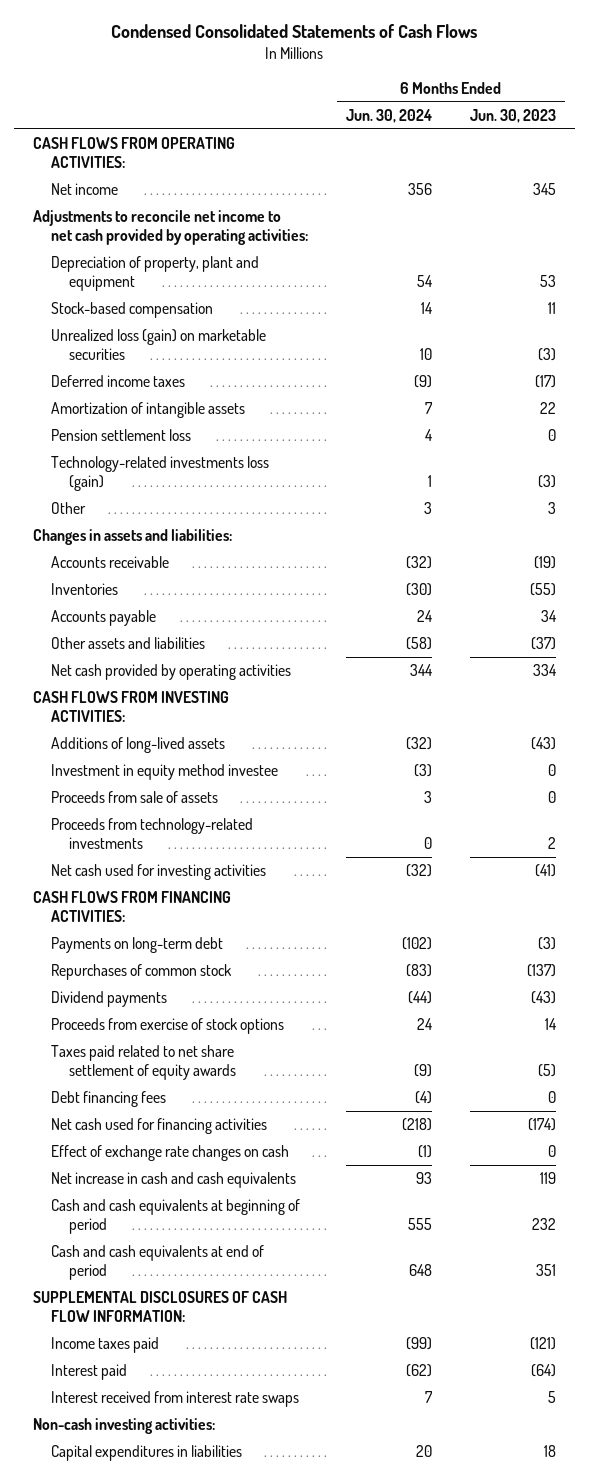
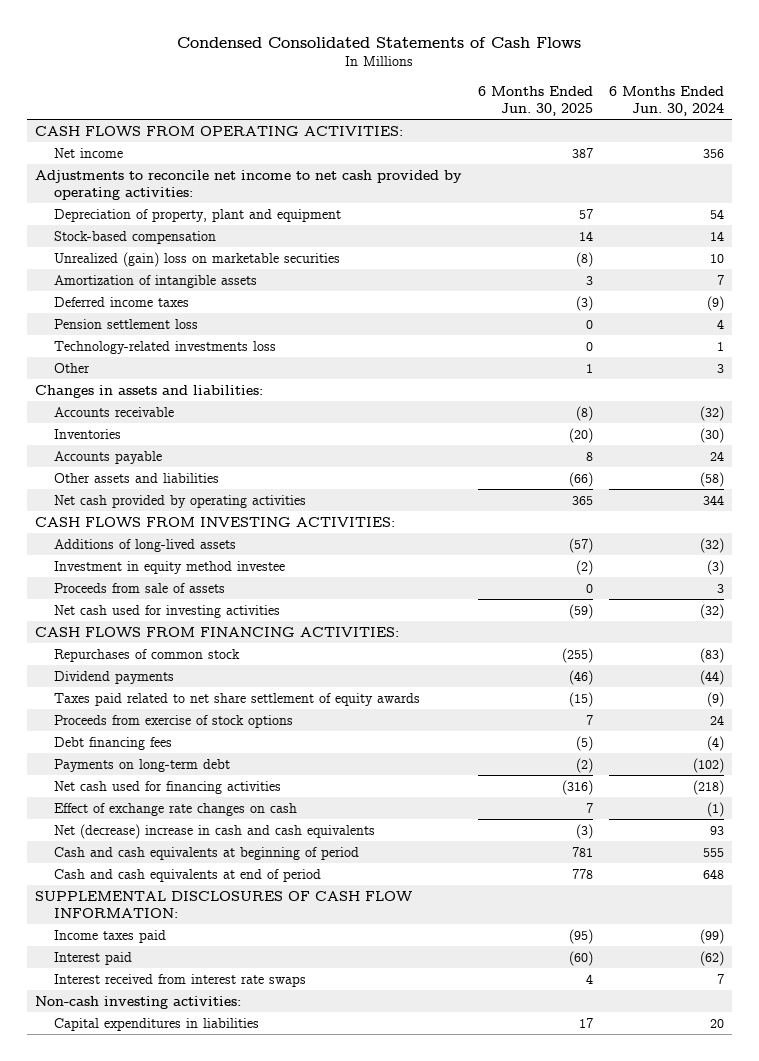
- | 6 Months Ended Jun. 30, 2024 | 6 Months Ended Jun. 30, 2023
+ | 6 Months Ended Jun. 30, 2025 | 6 Months Ended Jun. 30, 2024
- Unrealized loss (gain) on marketable securities | 10 | (3)
+ Unrealized (gain) loss on marketable securities | (8) | 10
moved down: Deferred income taxes | (3) | (9)
- Technology-related investments loss (gain) | 1 | (3)
+ Technology-related investments loss | 0 | 1
- Proceeds from technology-related investments | 0 | 2
moved down: Proceeds from exercise of stock options | 7 | 24
moved down: Payments on long-term debt | (2) | (102)
- Net increase in cash and cash equivalents | 93 | 119
+ Net (decrease) increase in cash and cash equivalents | (3) | 93

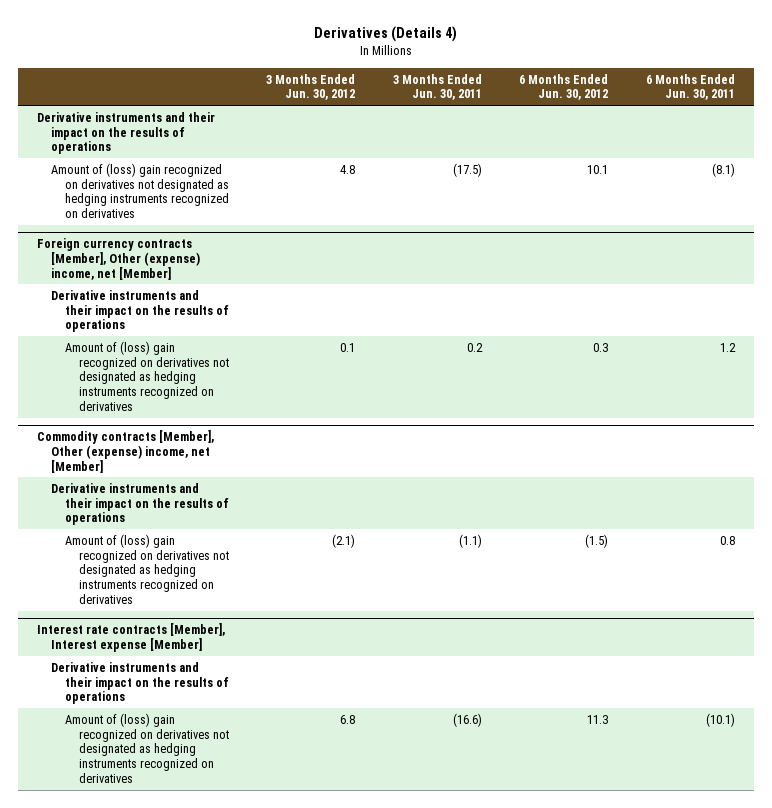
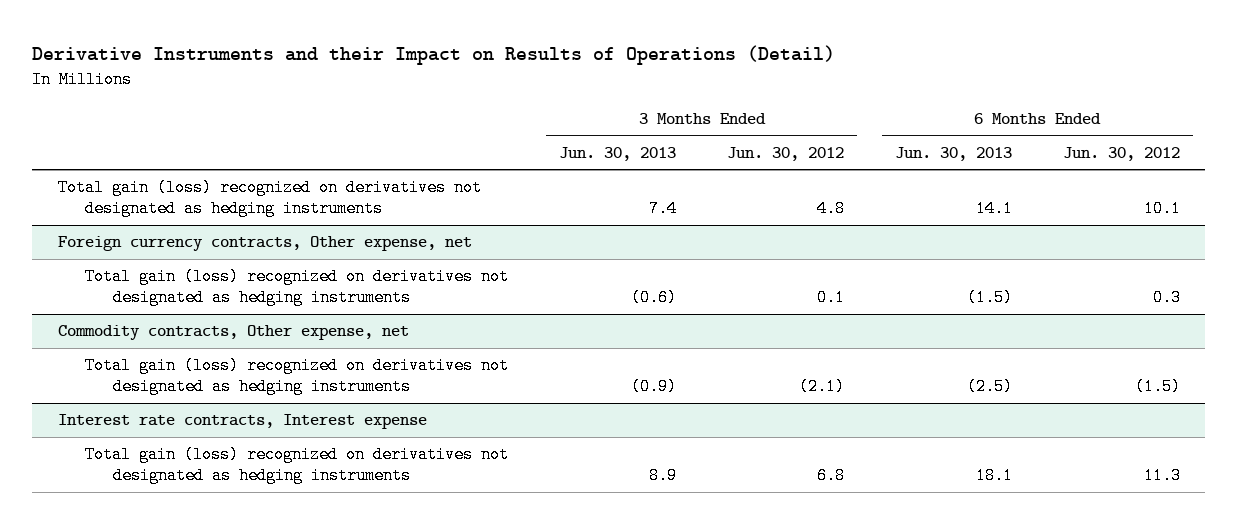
- Derivatives (Details 4)
+ Derivative Instruments and their Impact on Results of Operations (Detail)
- | 3 Months Ended Jun. 30, 2012 | 3 Months Ended Jun. 30, 2011 | 6 Months Ended Jun. 30, 2012 | 6 Months Ended Jun. 30, 2011
+ | 3 Months Ended Jun. 30, 2013 | 3 Months Ended Jun. 30, 2012 | 6 Months Ended Jun. 30, 2013 | 6 Months Ended Jun. 30, 2012
- Derivative instruments and their impact on the results of operations
- Amount of (loss) gain recognized on derivatives not designated as hedging instruments recognized on derivatives | 4.8 | (17.5) | 10.1 | (8.1)
- Foreign currency contracts [Member], Other (expense) income, net [Member]
- Derivative instruments and their impact on the results of operations
- Amount of (loss) gain recognized on derivatives not designated as hedging instruments recognized on derivatives | 0.1 | 0.2 | 0.3 | 1.2
- Commodity contracts [Member], Other (expense) income, net [Member]
- Derivative instruments and their impact on the results of operations
- Amount of (loss) gain recognized on derivatives not designated as hedging instruments recognized on derivatives | (2.1) | (1.1) | (1.5) | 0.8
- Interest rate contracts [Member], Interest expense [Member]
- Derivative instruments and their impact on the results of operations
- Amount of (loss) gain recognized on derivatives not designated as hedging instruments recognized on derivatives | 6.8 | (16.6) | 11.3 | (10.1)
+ Total gain (loss) recognized on derivatives not designated as hedging instruments | 7.4 | 4.8 | 14.1 | 10.1
+ Foreign currency contracts, Other expense, net
+ Total gain (loss) recognized on derivatives not designated as hedging instruments | (0.6) | 0.1 | (1.5) | 0.3
+ Commodity contracts, Other expense, net
+ Total gain (loss) recognized on derivatives not designated as hedging instruments | (0.9) | (2.1) | (2.5) | (1.5)
+ Interest rate contracts, Interest expense
+ Total gain (loss) recognized on derivatives not designated as hedging instruments | 8.9 | 6.8 | 18.1 | 11.3

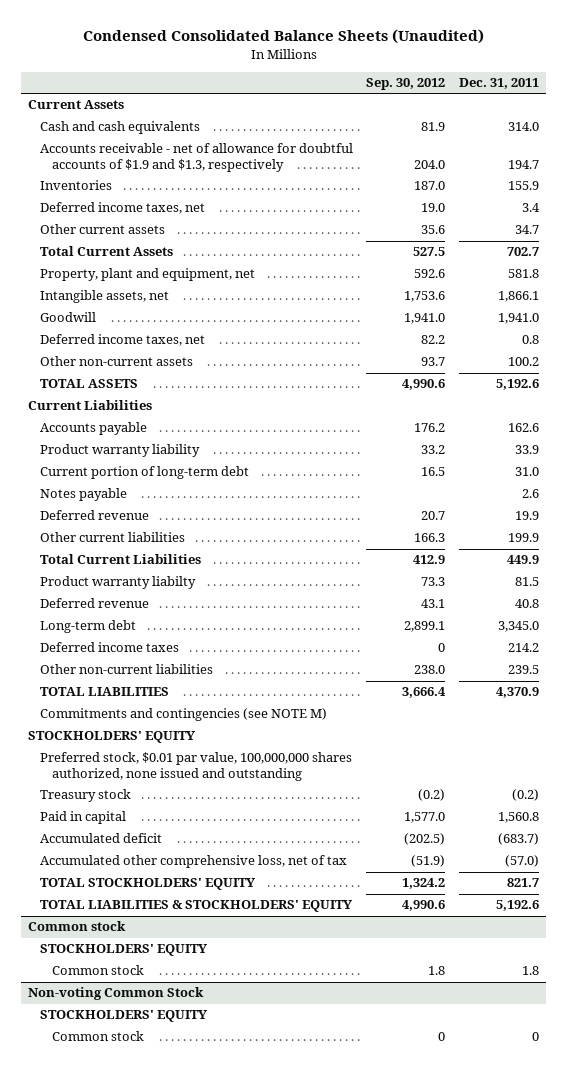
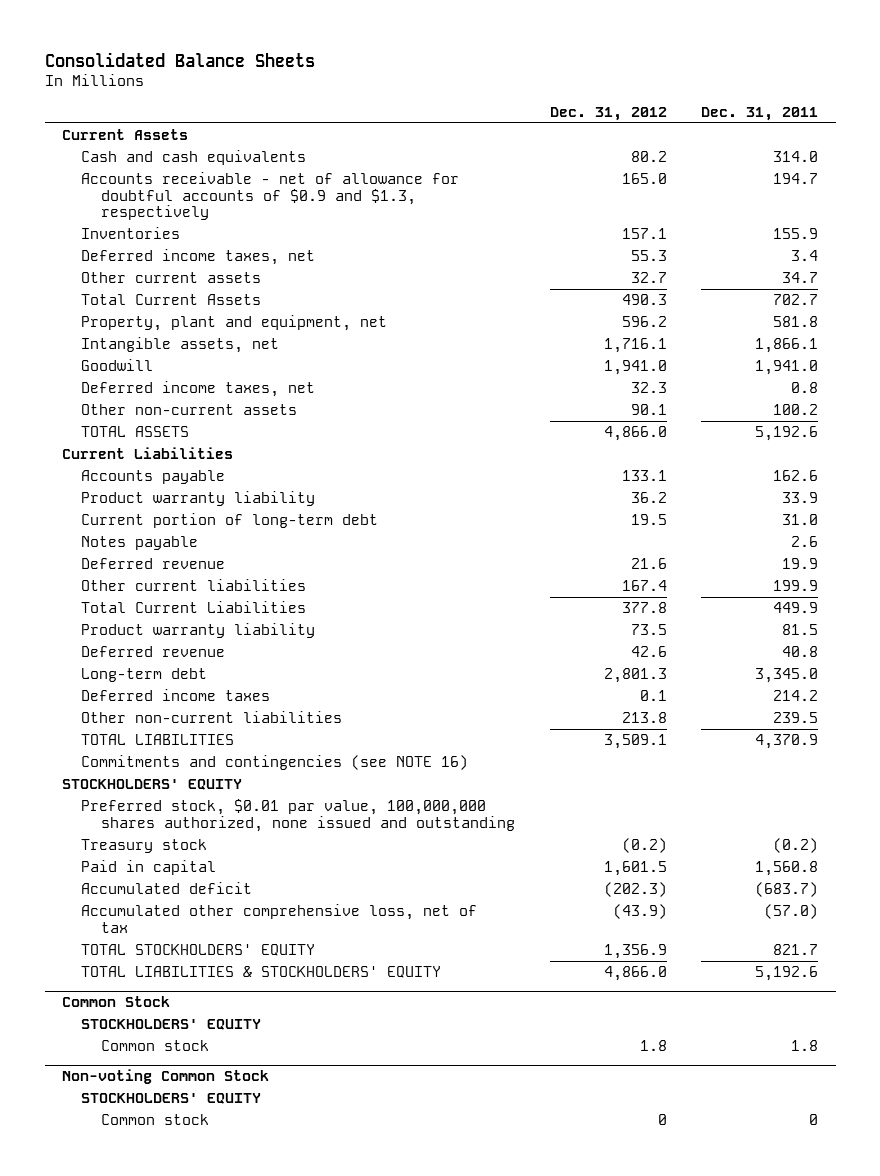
- Condensed Consolidated Balance Sheets (Unaudited)
+ Consolidated Balance Sheets
- | Sep. 30, 2012 | Dec. 31, 2011
+ | Dec. 31, 2012 | Dec. 31, 2011
- Accounts receivable - net of allowance for doubtful accounts of $1.9 and $1.3, respectively | 204.0 | 194.7
+ Accounts receivable - net of allowance for doubtful accounts of $0.9 and $1.3, respectively | 165.0 | 194.7
- Product warranty liabilty | 73.3 | 81.5
+ Product warranty liability | 73.5 | 81.5
- Commitments and contingencies (see NOTE M)
+ Commitments and contingencies (see NOTE 16)
- Common stock
+ Common Stock

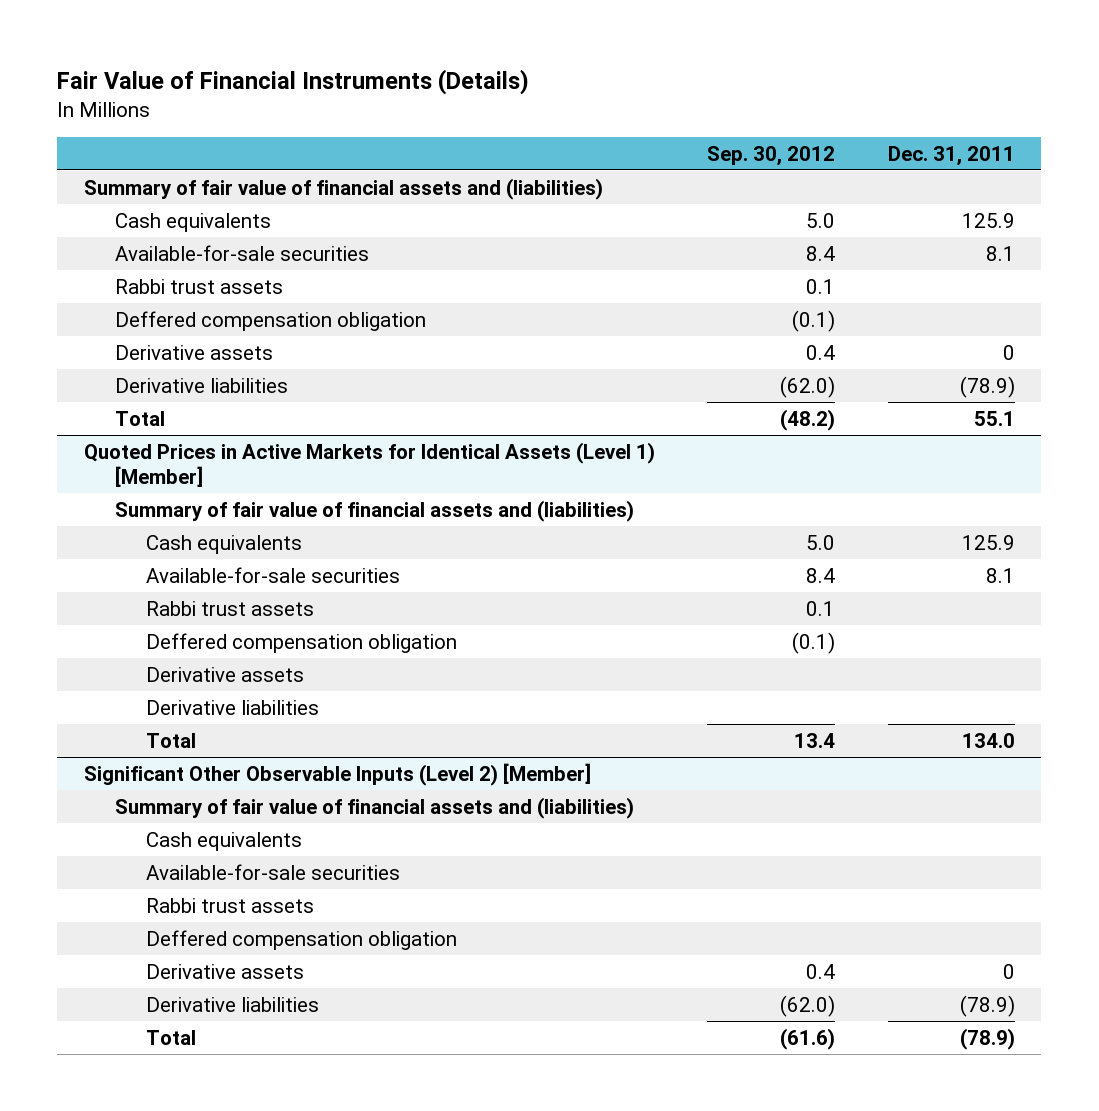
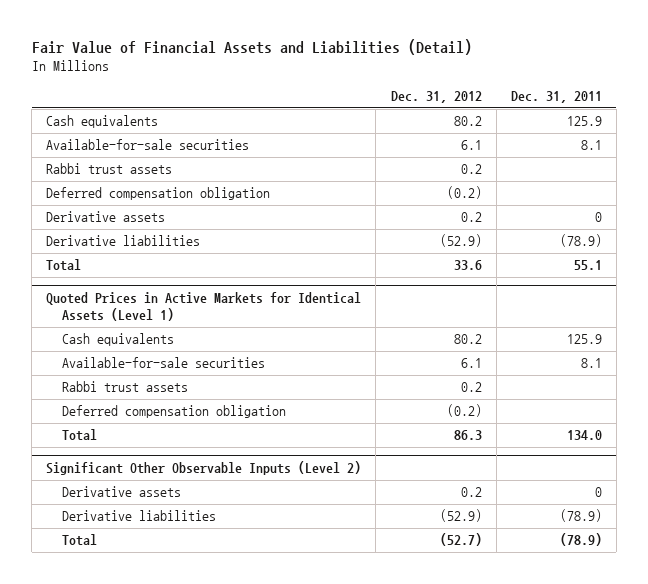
- Fair Value of Financial Instruments (Details)
+ Fair Value of Financial Assets and Liabilities (Detail)
- | Sep. 30, 2012 | Dec. 31, 2011
+ | Dec. 31, 2012 | Dec. 31, 2011
- Summary of fair value of financial assets and (liabilities)
- Deffered compensation obligation | (0.1) |
+ Deferred compensation obligation | (0.2) |
- Quoted Prices in Active Markets for Identical Assets (Level 1) [Member]
- Summary of fair value of financial assets and (liabilities)
+ Quoted Prices in Active Markets for Identical Assets (Level 1)
- Deffered compensation obligation | (0.1) |
- Derivative assets
- Derivative liabilities
+ Deferred compensation obligation | (0.2) |
- Significant Other Observable Inputs (Level 2) [Member]
- Summary of fair value of financial assets and (liabilities)
- Cash equivalents
- Available-for-sale securities
- Rabbi trust assets
- Deffered compensation obligation
+ Significant Other Observable Inputs (Level 2)

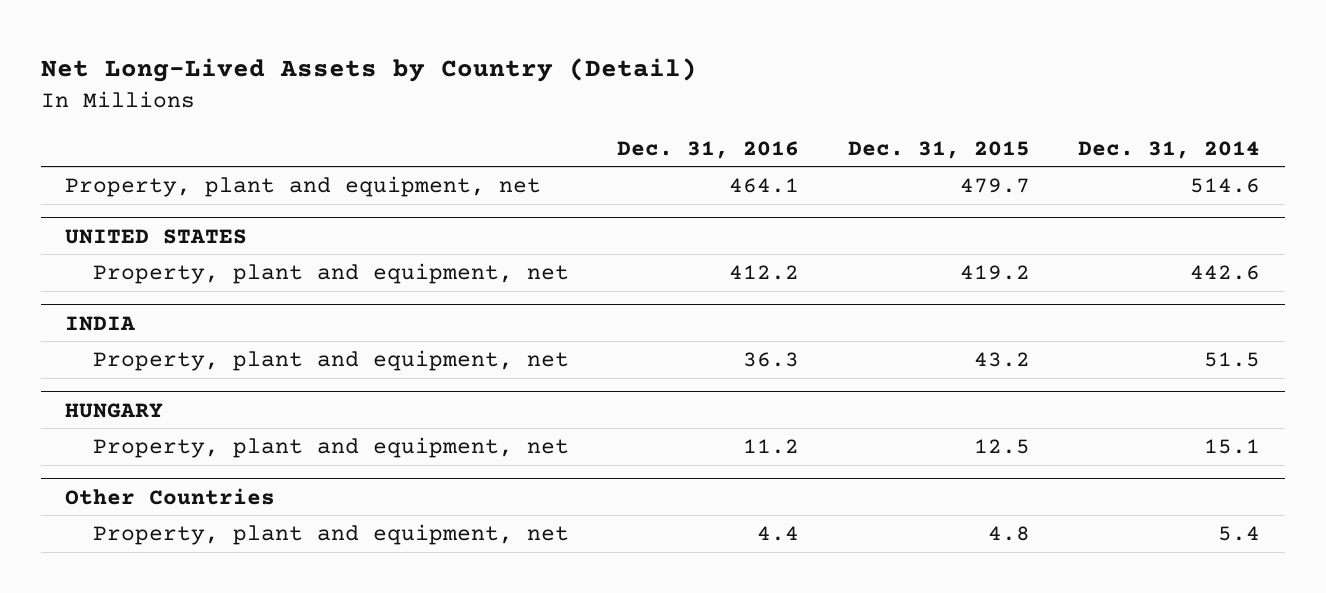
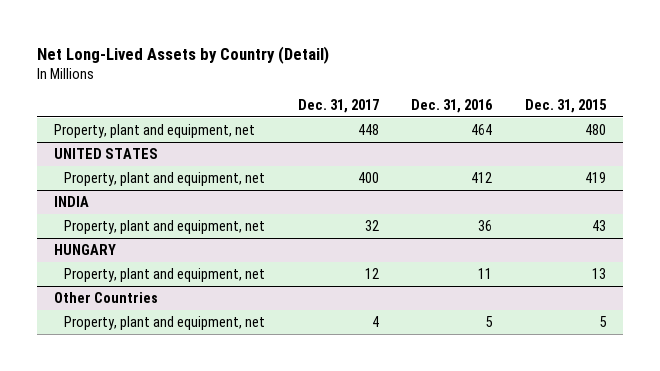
- | Dec. 31, 2016 | Dec. 31, 2015 | Dec. 31, 2014
+ | Dec. 31, 2017 | Dec. 31, 2016 | Dec. 31, 2015
- Property, plant and equipment, net | 464.1 | 479.7 | 514.6
+ Property, plant and equipment, net | 448 | 464 | 480
@ UNITED STATES
- Property, plant and equipment, net | 412.2 | 419.2 | 442.6
+ Property, plant and equipment, net | 400 | 412 | 419
@ INDIA
- Property, plant and equipment, net | 36.3 | 43.2 | 51.5
+ Property, plant and equipment, net | 32 | 36 | 43
@ HUNGARY
- Property, plant and equipment, net | 11.2 | 12.5 | 15.1
+ Property, plant and equipment, net | 12 | 11 | 13
@ Other Countries
- Property, plant and equipment, net | 4.4 | 4.8 | 5.4
+ Property, plant and equipment, net | 4 | 5 | 5

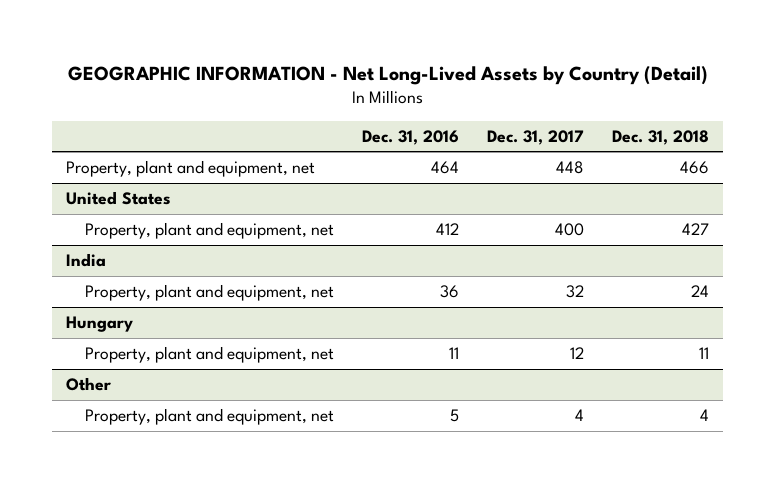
- Net Long-Lived Assets by Country (Detail)
+ GEOGRAPHIC INFORMATION - Net Long-Lived Assets by Country (Detail)
- | Dec. 31, 2017 | Dec. 31, 2016 | Dec. 31, 2015
+ | Dec. 31, 2016 | Dec. 31, 2017 | Dec. 31, 2018
- UNITED STATES
+ United States
- INDIA
+ India
- HUNGARY
+ Hungary
- Other Countries
+ Other

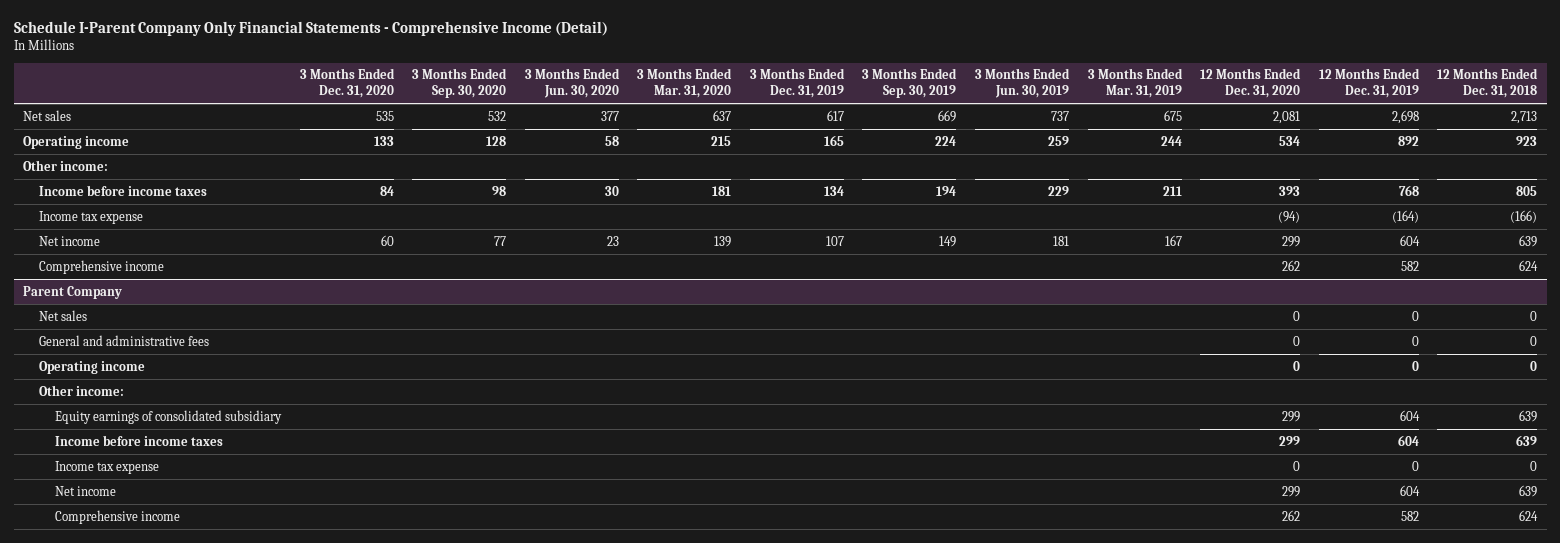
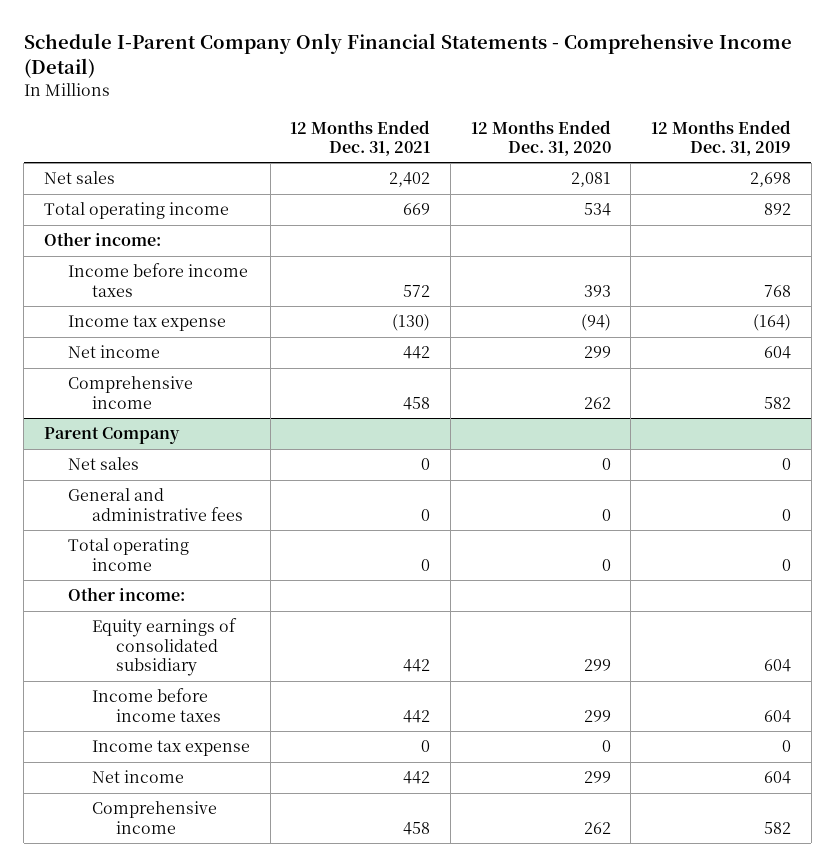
- | 3 Months Ended Dec. 31, 2020 | 3 Months Ended Sep. 30, 2020 | 3 Months Ended Jun. 30, 2020 | 3 Months Ended Mar. 31, 2020 | 3 Months Ended Dec. 31, 2019 | 3 Months Ended Sep. 30, 2019 | 3 Months Ended Jun. 30, 2019 | 3 Months Ended Mar. 31, 2019 | 12 Months Ended Dec. 31, 2020 | 12 Months Ended Dec. 31, 2019 | 12 Months Ended Dec. 31, 2018
+ | 12 Months Ended Dec. 31, 2021 | 12 Months Ended Dec. 31, 2020 | 12 Months Ended Dec. 31, 2019
- Operating income | 133 | 128 | 58 | 215 | 165 | 224 | 259 | 244 | 534 | 892 | 923
+ Total operating income | 669 | 534 | 892
@ Parent Company
- Operating income | | | | | | | | | 0 | 0 | 0
+ Total operating income | 0 | 0 | 0

